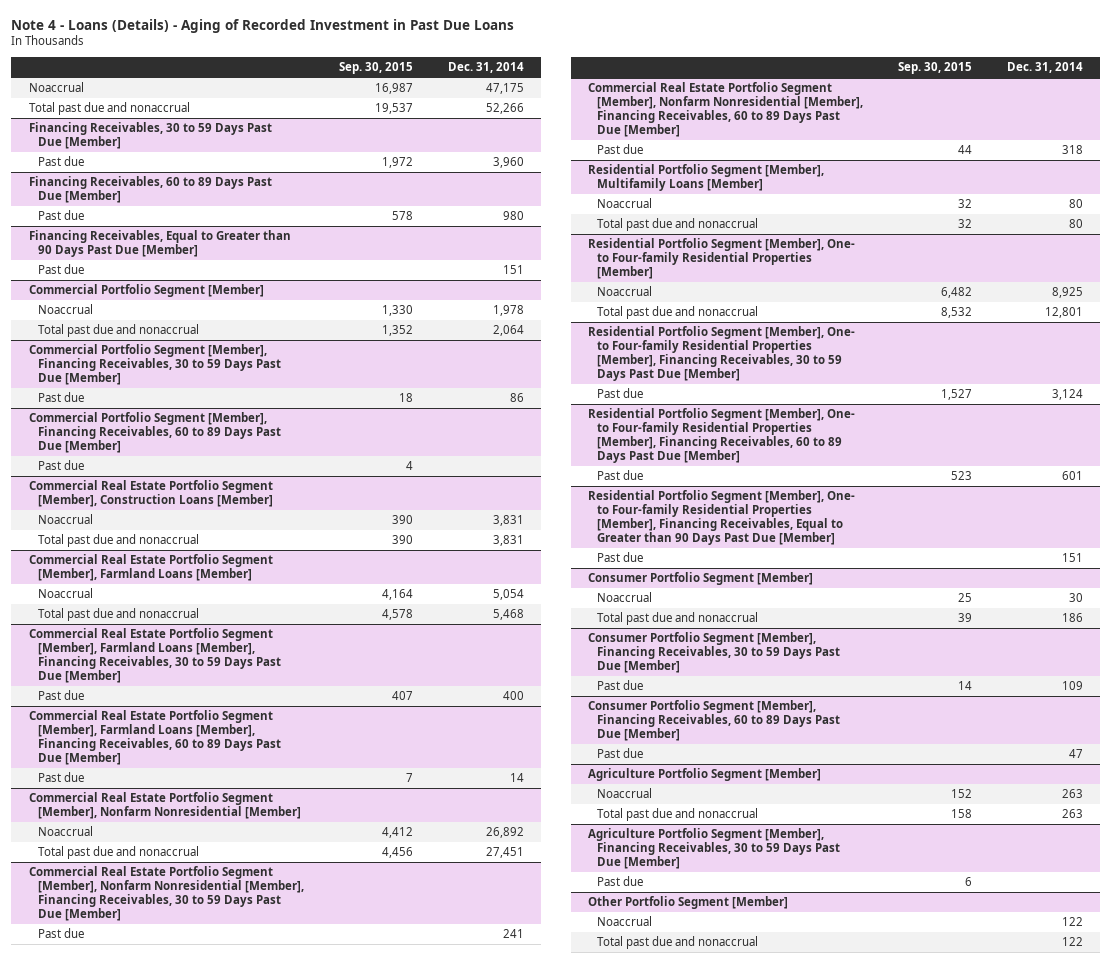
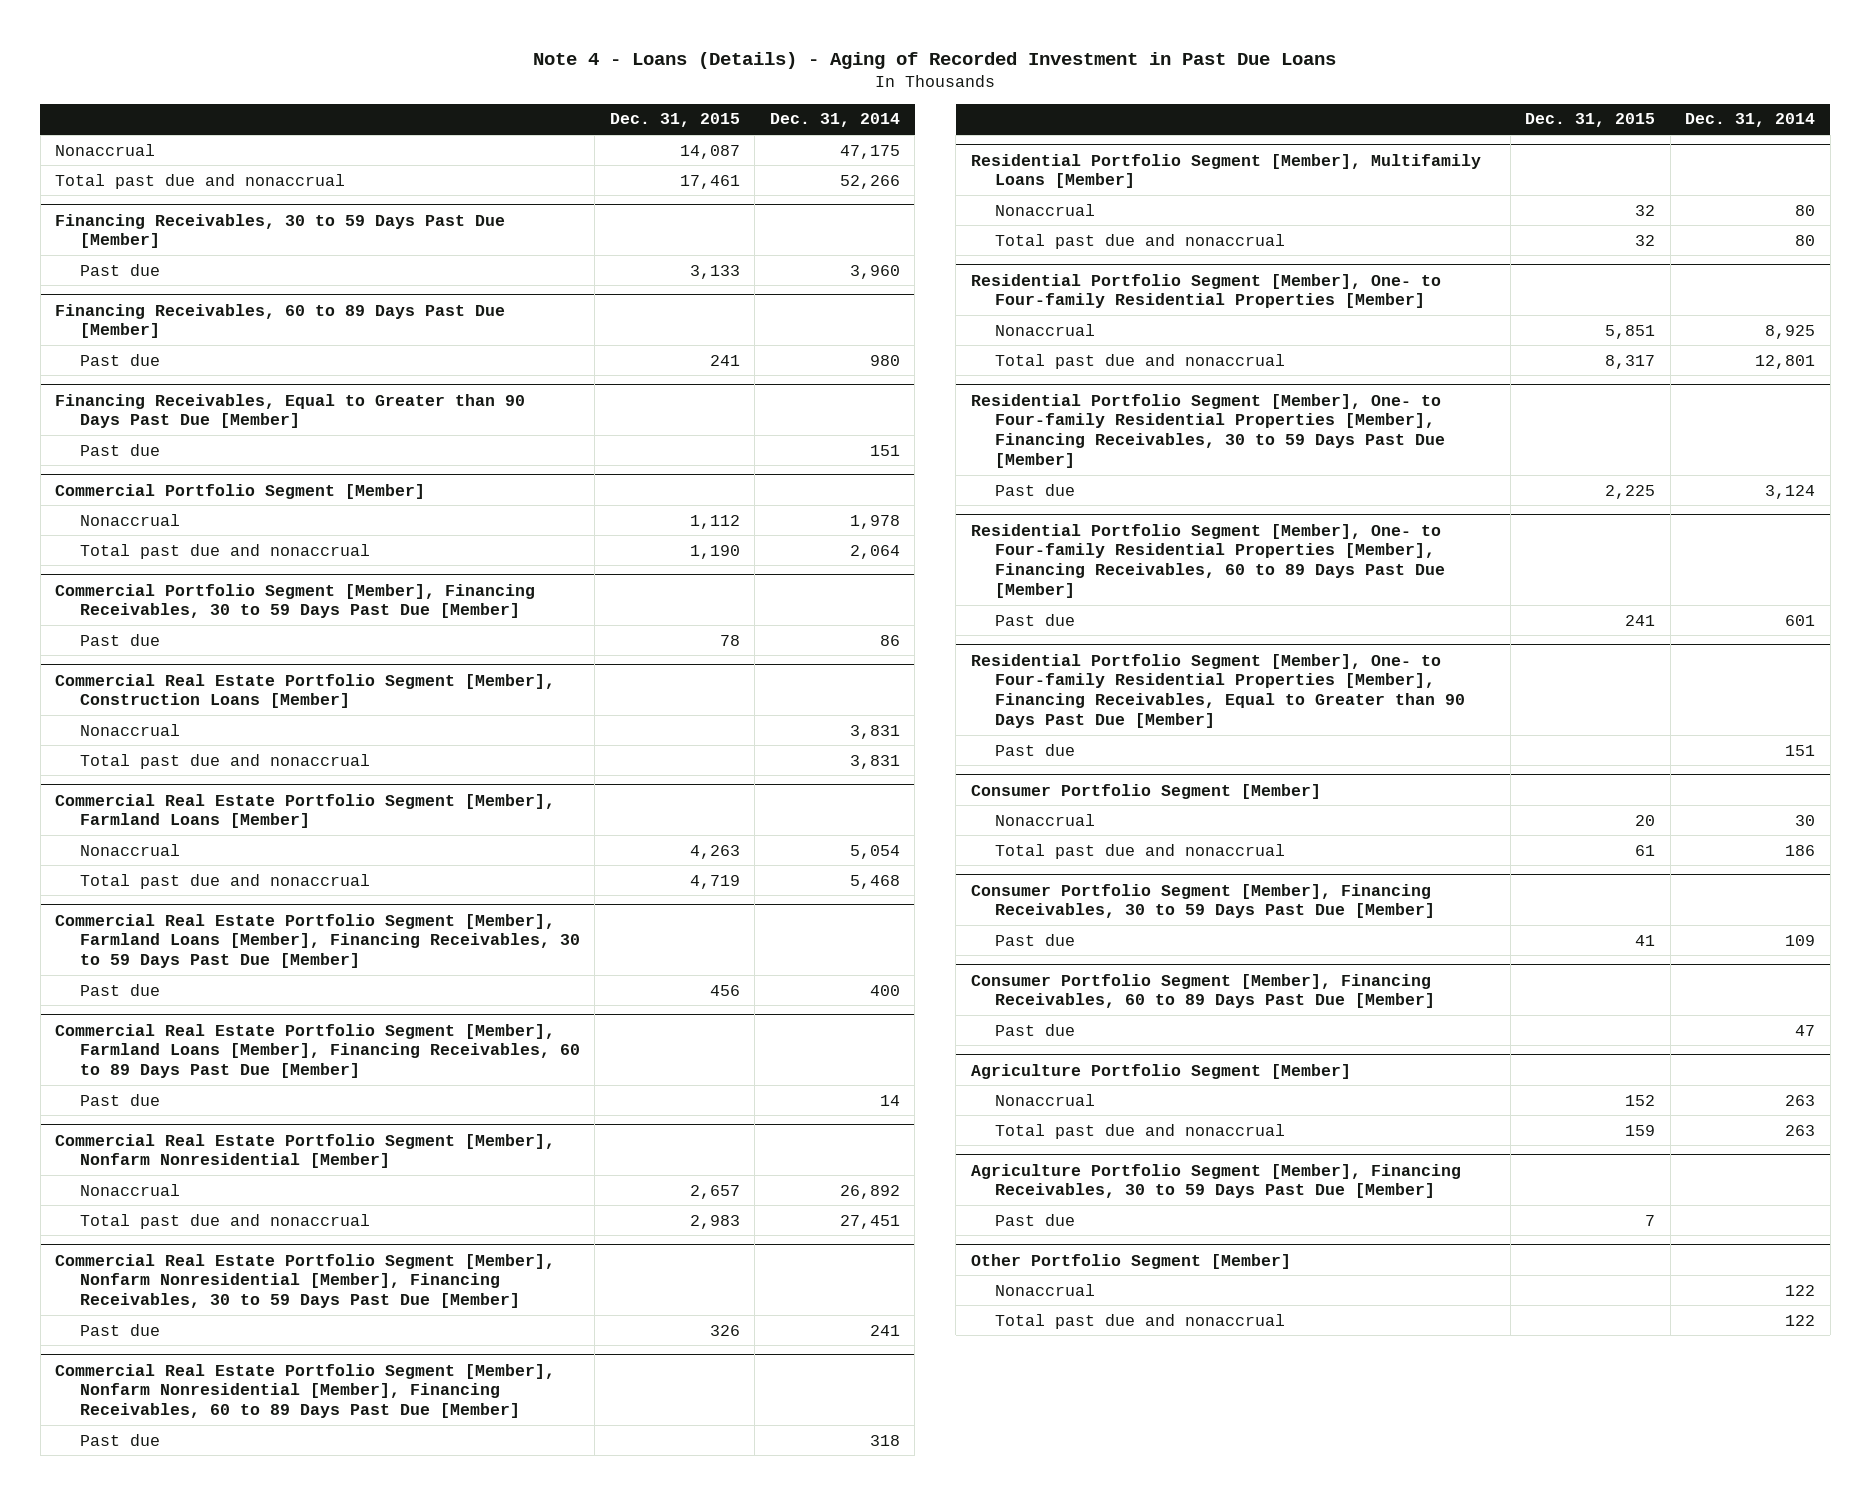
- | Sep. 30, 2015 | Dec. 31, 2014
+ | Dec. 31, 2015 | Dec. 31, 2014
- Noaccrual | 16,987 | 47,175
+ Nonaccrual | 14,087 | 47,175
@ Commercial Portfolio Segment [Member]
- Noaccrual | 1,330 | 1,978
+ Nonaccrual | 1,112 | 1,978
- Commercial Portfolio Segment [Member], Financing Receivables, 60 to 89 Days Past Due [Member]
- Past due | 4 |
@ Commercial Real Estate Portfolio Segment [Member], Construction Loans [Member]
- Noaccrual | 390 | 3,831
+ Nonaccrual | | 3,831
@ Commercial Real Estate Portfolio Segment [Member], Farmland Loans [Member]
- Noaccrual | 4,164 | 5,054
+ Nonaccrual | 4,263 | 5,054
@ Commercial Real Estate Portfolio Segment [Member], Nonfarm Nonresidential [Member]
- Noaccrual | 4,412 | 26,892
+ Nonaccrual | 2,657 | 26,892
@ Residential Portfolio Segment [Member], Multifamily Loans [Member]
- Noaccrual | 32 | 80
+ Nonaccrual | 32 | 80
@ Residential Portfolio Segment [Member], One- to Four-family Residential Properties [Member]
- Noaccrual | 6,482 | 8,925
+ Nonaccrual | 5,851 | 8,925
@ Consumer Portfolio Segment [Member]
- Noaccrual | 25 | 30
+ Nonaccrual | 20 | 30
@ Agriculture Portfolio Segment [Member]
- Noaccrual | 152 | 263
+ Nonaccrual | 152 | 263
@ Other Portfolio Segment [Member]
- Noaccrual | | 122
+ Nonaccrual | | 122

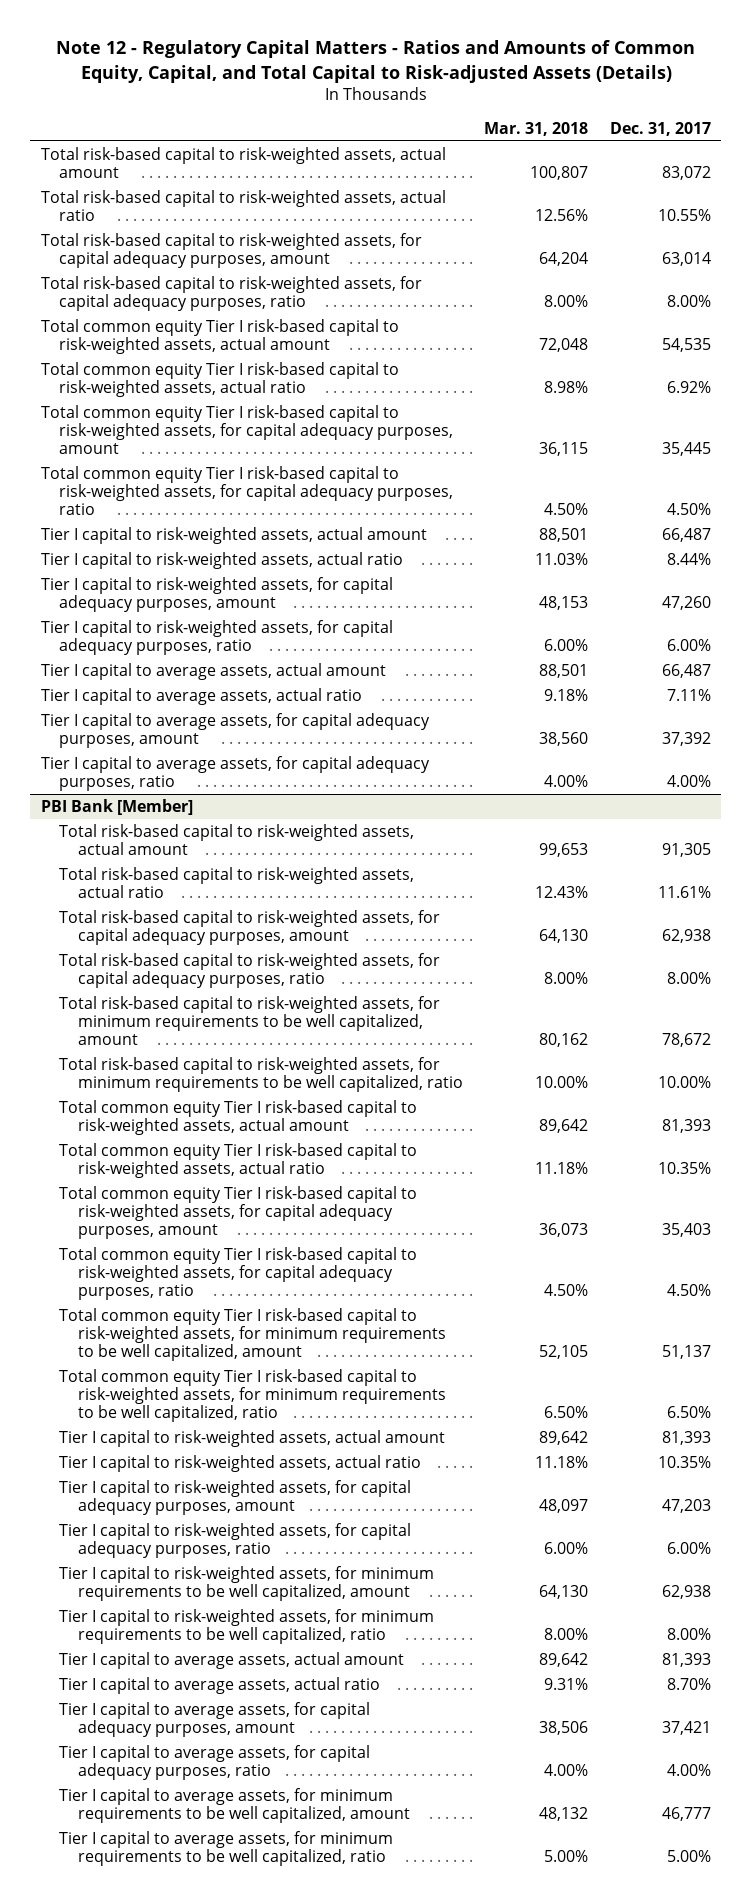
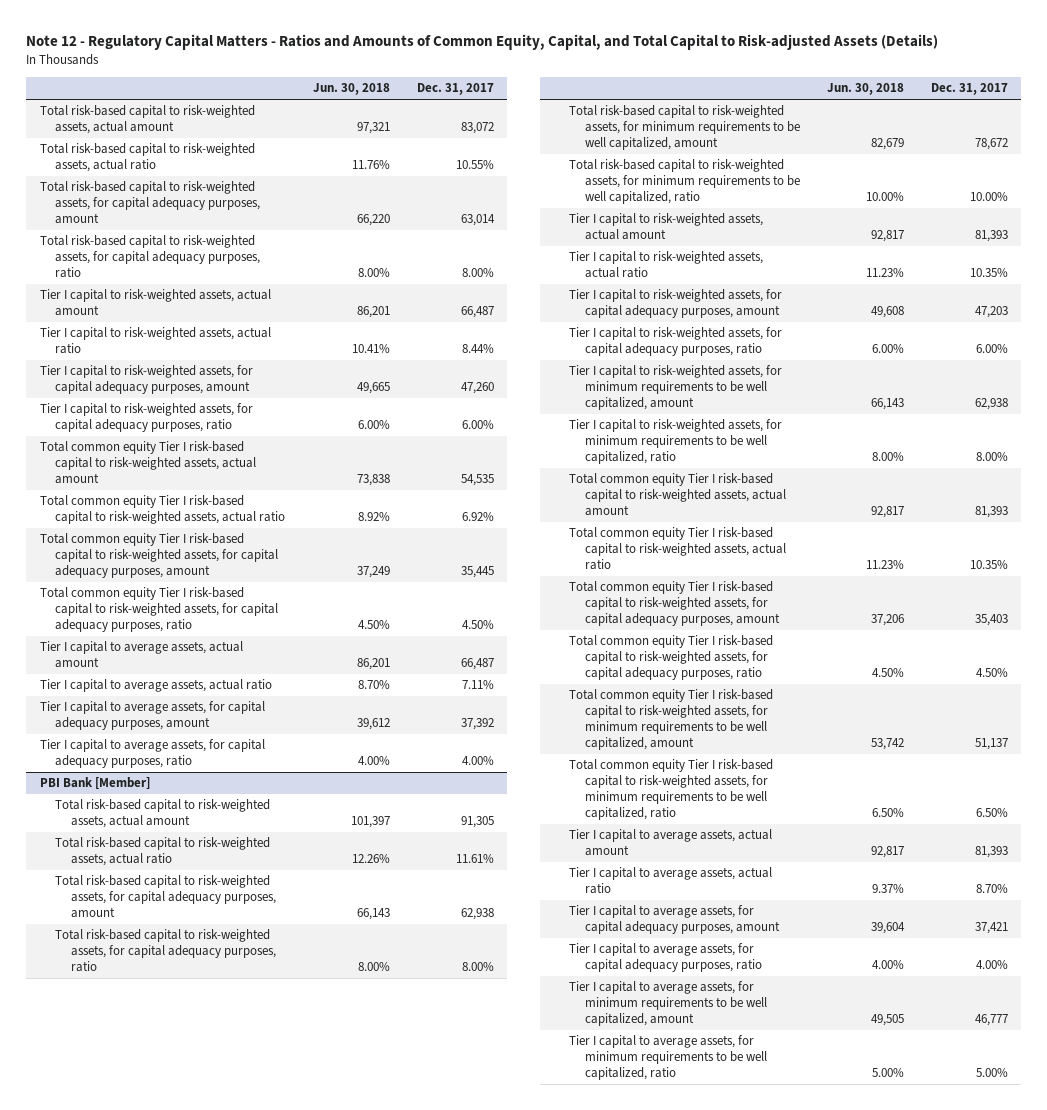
- | Mar. 31, 2018 | Dec. 31, 2017
+ | Jun. 30, 2018 | Dec. 31, 2017
moved down: Total common equity Tier I risk-based capital to risk-weighted assets, actual amount | 73,838 | 54,535
moved down: Total common equity Tier I risk-based capital to risk-weighted assets, actual ratio | 8.92% | 6.92%
moved down: Total common equity Tier I risk-based capital to risk-weighted assets, for capital adequacy purposes, amount | 37,249 | 35,445
moved down: Total common equity Tier I risk-based capital to risk-weighted assets, for capital adequacy purposes, ratio | 4.50% | 4.50%
@ PBI Bank [Member]
moved down: Total common equity Tier I risk-based capital to risk-weighted assets, actual amount | 92,817 | 81,393
moved down: Total common equity Tier I risk-based capital to risk-weighted assets, actual ratio | 11.23% | 10.35%
moved down: Total common equity Tier I risk-based capital to risk-weighted assets, for capital adequacy purposes, amount | 37,206 | 35,403
moved down: Total common equity Tier I risk-based capital to risk-weighted assets, for capital adequacy purposes, ratio | 4.50% | 4.50%
moved down: Total common equity Tier I risk-based capital to risk-weighted assets, for minimum requirements to be well capitalized, amount | 53,742 | 51,137
moved down: Total common equity Tier I risk-based capital to risk-weighted assets, for minimum requirements to be well capitalized, ratio | 6.50% | 6.50%

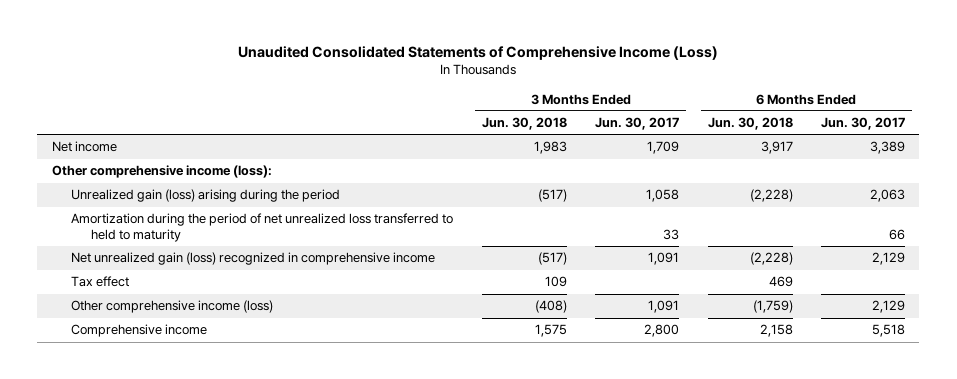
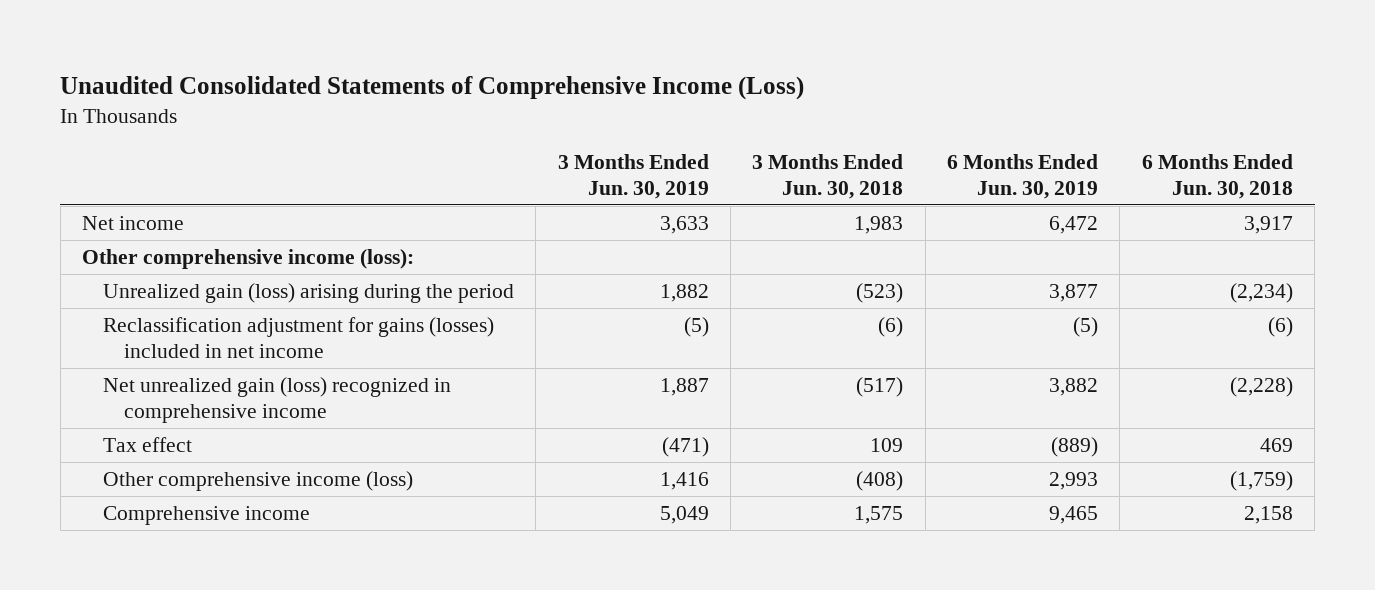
- | 3 Months Ended Jun. 30, 2018 | 3 Months Ended Jun. 30, 2017 | 6 Months Ended Jun. 30, 2018 | 6 Months Ended Jun. 30, 2017
+ | 3 Months Ended Jun. 30, 2019 | 3 Months Ended Jun. 30, 2018 | 6 Months Ended Jun. 30, 2019 | 6 Months Ended Jun. 30, 2018
- Unrealized gain (loss) arising during the period | (517) | 1,058 | (2,228) | 2,063
- Amortization during the period of net unrealized loss transferred to held to maturity | | 33 | | 66
+ Unrealized gain (loss) arising during the period | 1,882 | (523) | 3,877 | (2,234)
+ Reclassification adjustment for gains (losses) included in net income | (5) | (6) | (5) | (6)

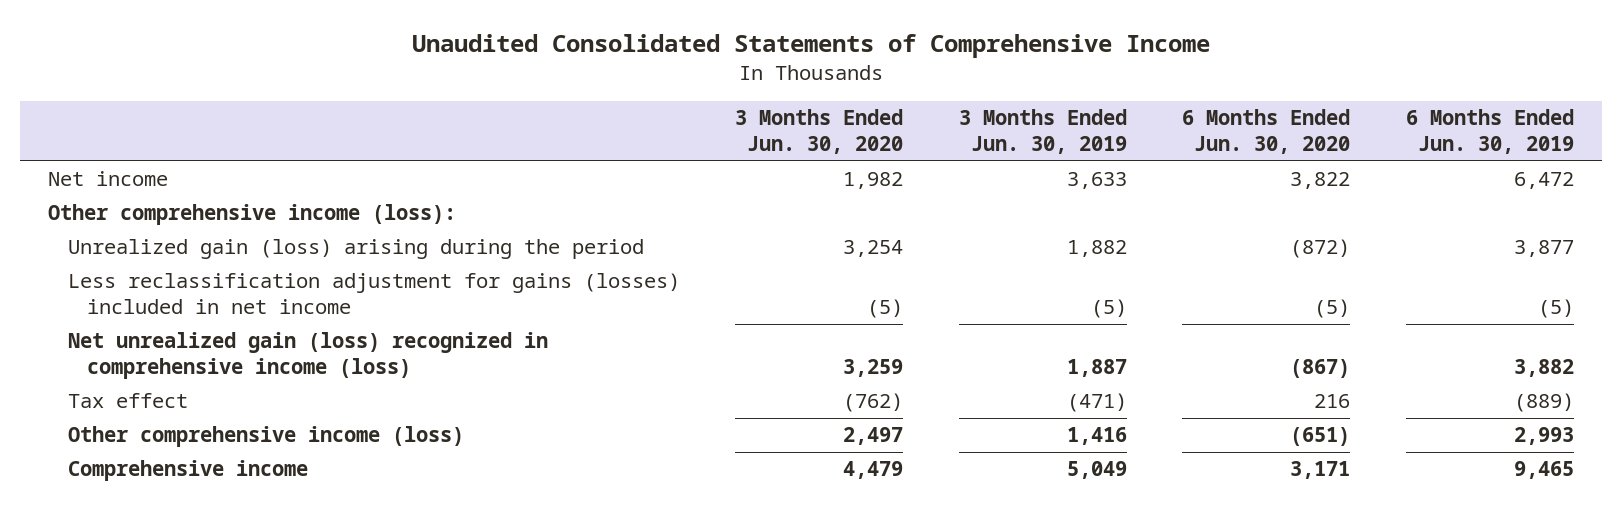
- Unaudited Consolidated Statements of Comprehensive Income (Loss)
+ Unaudited Consolidated Statements of Comprehensive Income
- | 3 Months Ended Jun. 30, 2019 | 3 Months Ended Jun. 30, 2018 | 6 Months Ended Jun. 30, 2019 | 6 Months Ended Jun. 30, 2018
+ | 3 Months Ended Jun. 30, 2020 | 3 Months Ended Jun. 30, 2019 | 6 Months Ended Jun. 30, 2020 | 6 Months Ended Jun. 30, 2019
- Reclassification adjustment for gains (losses) included in net income | (5) | (6) | (5) | (6)
- Net unrealized gain (loss) recognized in comprehensive income | 1,887 | (517) | 3,882 | (2,228)
+ Less reclassification adjustment for gains (losses) included in net income | (5) | (5) | (5) | (5)
+ Net unrealized gain (loss) recognized in comprehensive income (loss) | 3,259 | 1,887 | (867) | 3,882

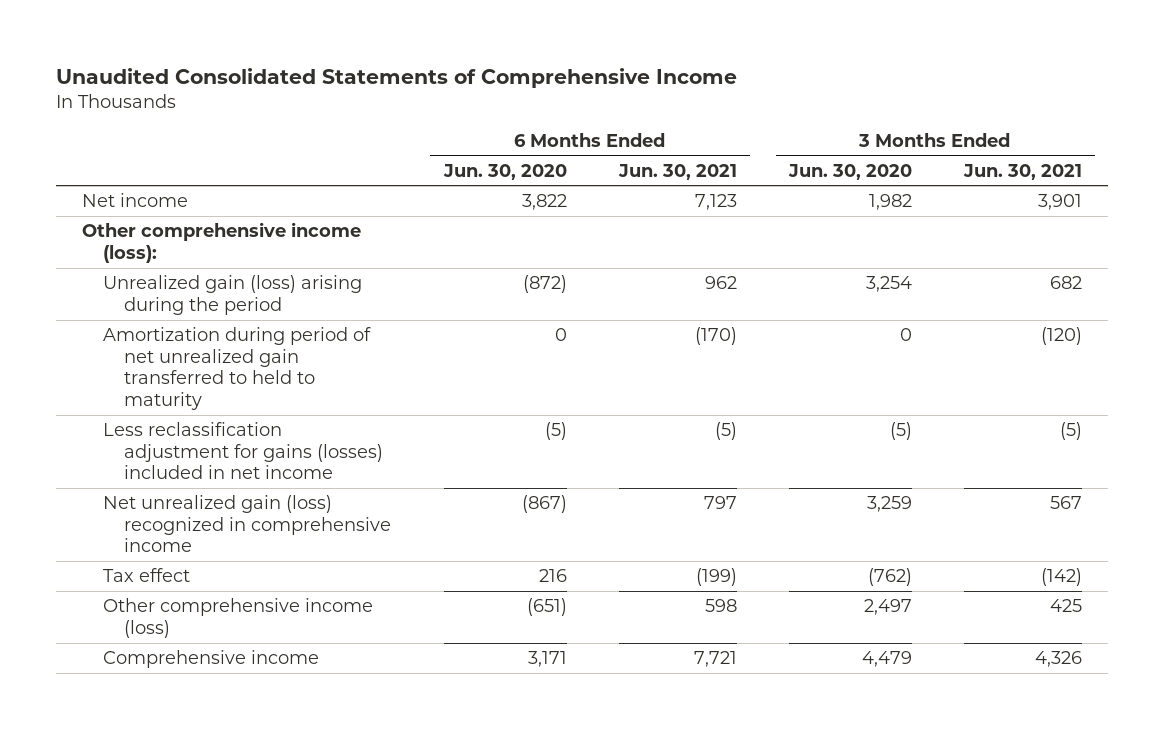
- | 3 Months Ended Jun. 30, 2020 | 3 Months Ended Jun. 30, 2019 | 6 Months Ended Jun. 30, 2020 | 6 Months Ended Jun. 30, 2019
+ | 6 Months Ended Jun. 30, 2020 | 6 Months Ended Jun. 30, 2021 | 3 Months Ended Jun. 30, 2020 | 3 Months Ended Jun. 30, 2021
+ Amortization during period of net unrealized gain transferred to held to maturity | 0 | (170) | 0 | (120)
- Net unrealized gain (loss) recognized in comprehensive income (loss) | 3,259 | 1,887 | (867) | 3,882
+ Net unrealized gain (loss) recognized in comprehensive income | (867) | 797 | 3,259 | 567

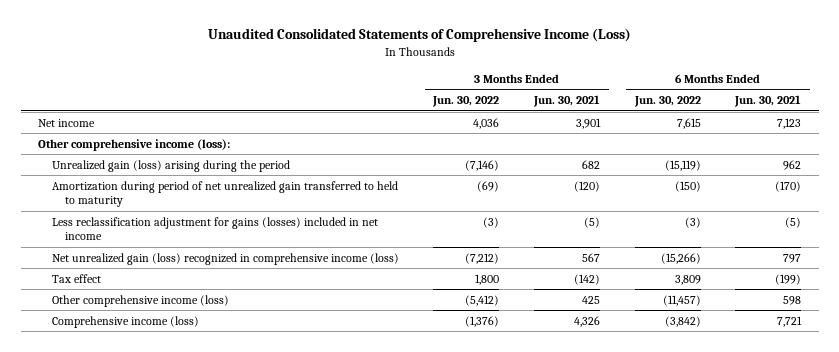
- Unaudited Consolidated Statements of Comprehensive Income
+ Unaudited Consolidated Statements of Comprehensive Income (Loss)
- | 6 Months Ended Jun. 30, 2020 | 6 Months Ended Jun. 30, 2021 | 3 Months Ended Jun. 30, 2020 | 3 Months Ended Jun. 30, 2021
+ | 3 Months Ended Jun. 30, 2022 | 3 Months Ended Jun. 30, 2021 | 6 Months Ended Jun. 30, 2022 | 6 Months Ended Jun. 30, 2021
- Net unrealized gain (loss) recognized in comprehensive income | (867) | 797 | 3,259 | 567
+ Net unrealized gain (loss) recognized in comprehensive income (loss) | (7,212) | 567 | (15,266) | 797
- Comprehensive income | 3,171 | 7,721 | 4,479 | 4,326
+ Comprehensive income (loss) | (1,376) | 4,326 | (3,842) | 7,721

